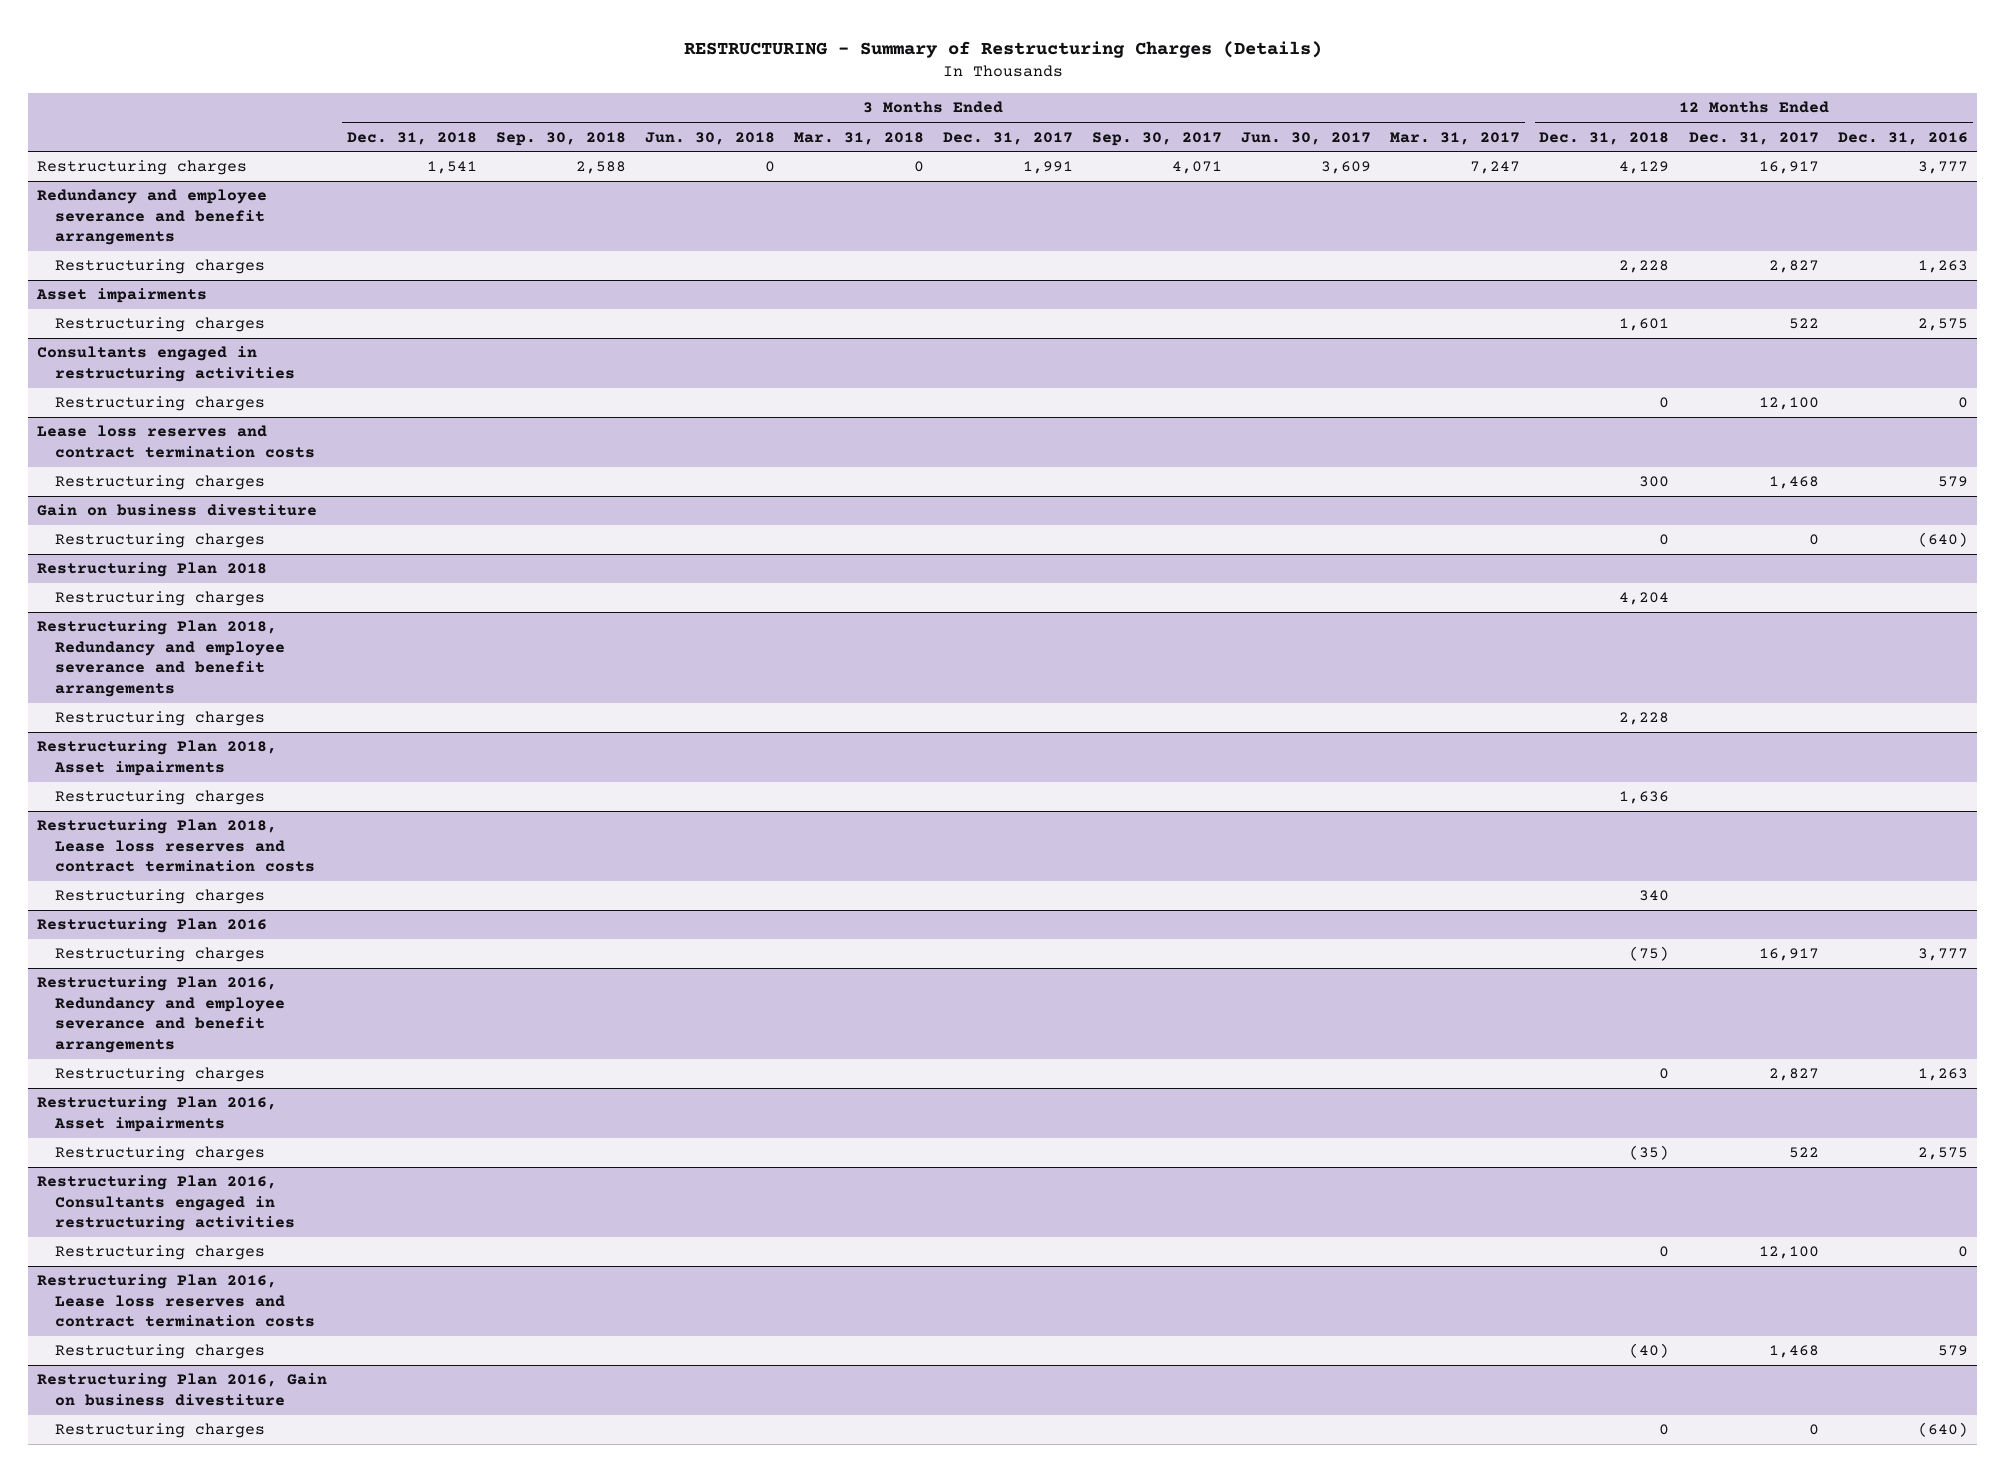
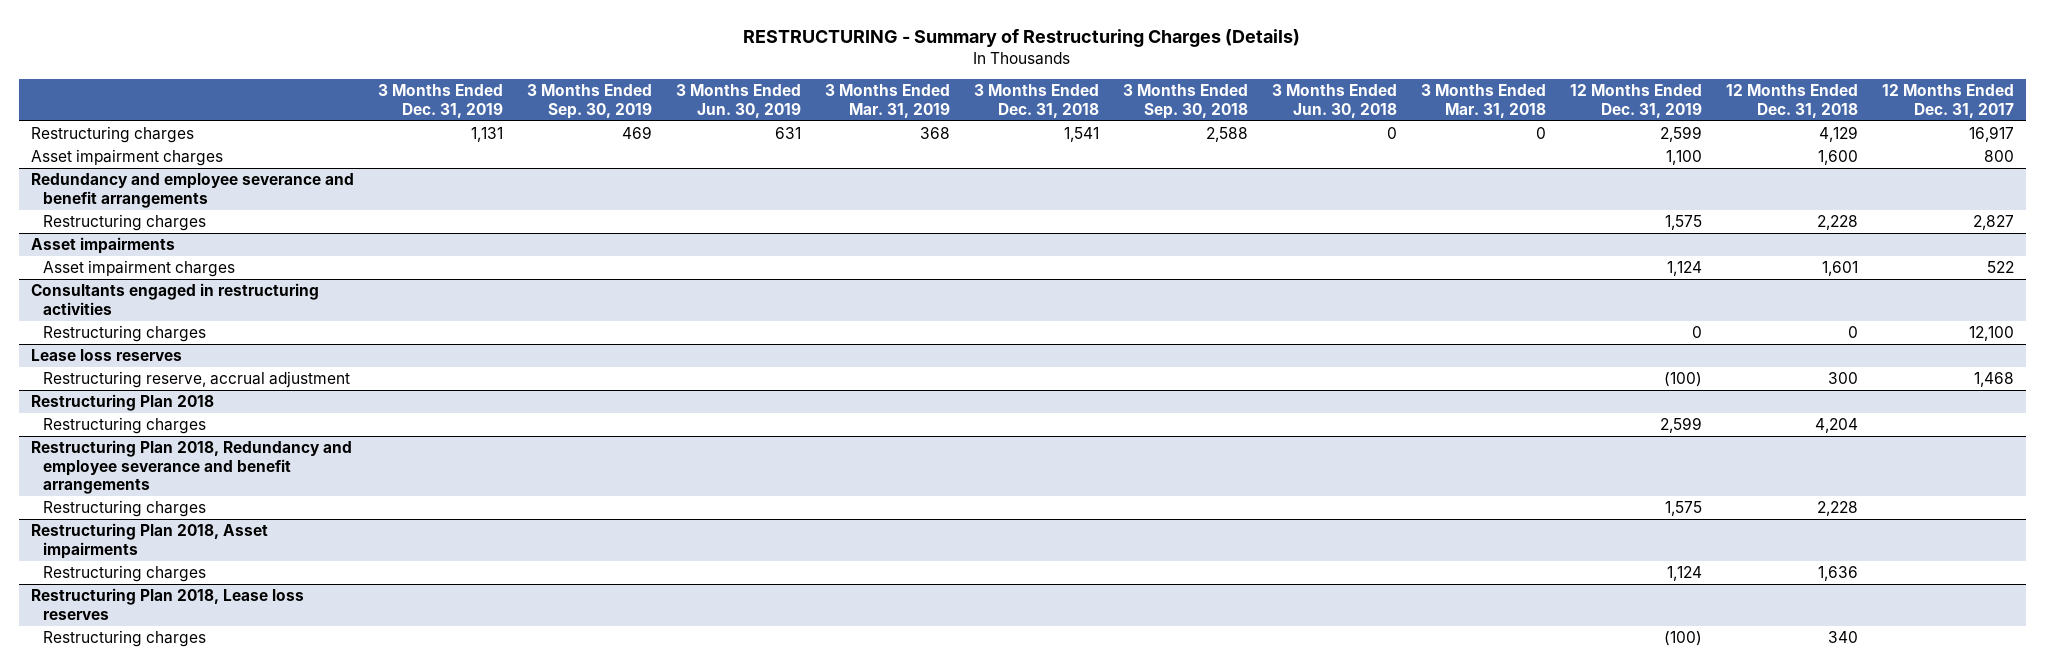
- | 3 Months Ended Dec. 31, 2018 | 3 Months Ended Sep. 30, 2018 | 3 Months Ended Jun. 30, 2018 | 3 Months Ended Mar. 31, 2018 | 3 Months Ended Dec. 31, 2017 | 3 Months Ended Sep. 30, 2017 | 3 Months Ended Jun. 30, 2017 | 3 Months Ended Mar. 31, 2017 | 12 Months Ended Dec. 31, 2018 | 12 Months Ended Dec. 31, 2017 | 12 Months Ended Dec. 31, 2016
+ | 3 Months Ended Dec. 31, 2019 | 3 Months Ended Sep. 30, 2019 | 3 Months Ended Jun. 30, 2019 | 3 Months Ended Mar. 31, 2019 | 3 Months Ended Dec. 31, 2018 | 3 Months Ended Sep. 30, 2018 | 3 Months Ended Jun. 30, 2018 | 3 Months Ended Mar. 31, 2018 | 12 Months Ended Dec. 31, 2019 | 12 Months Ended Dec. 31, 2018 | 12 Months Ended Dec. 31, 2017
+ Asset impairment charges | | | | | | | | | 1,100 | 1,600 | 800
@ Asset impairments
- Restructuring charges | | | | | | | | | 1,601 | 522 | 2,575
+ Asset impairment charges | | | | | | | | | 1,124 | 1,601 | 522
- Lease loss reserves and contract termination costs
- Restructuring charges | | | | | | | | | 300 | 1,468 | 579
- Gain on business divestiture
- Restructuring charges | | | | | | | | | 0 | 0 | (640)
+ Lease loss reserves
+ Restructuring reserve, accrual adjustment | | | | | | | | | (100) | 300 | 1,468
- Restructuring Plan 2018, Lease loss reserves and contract termination costs
+ Restructuring Plan 2018, Lease loss reserves
- Restructuring Plan 2016
- Restructuring charges | | | | | | | | | (75) | 16,917 | 3,777
- Restructuring Plan 2016, Redundancy and employee severance and benefit arrangements
- Restructuring charges | | | | | | | | | 0 | 2,827 | 1,263
- Restructuring Plan 2016, Asset impairments
- Restructuring charges | | | | | | | | | (35) | 522 | 2,575
- Restructuring Plan 2016, Consultants engaged in restructuring activities
- Restructuring charges | | | | | | | | | 0 | 12,100 | 0
- Restructuring Plan 2016, Lease loss reserves and contract termination costs
- Restructuring charges | | | | | | | | | (40) | 1,468 | 579
- Restructuring Plan 2016, Gain on business divestiture
- Restructuring charges | | | | | | | | | 0 | 0 | (640)

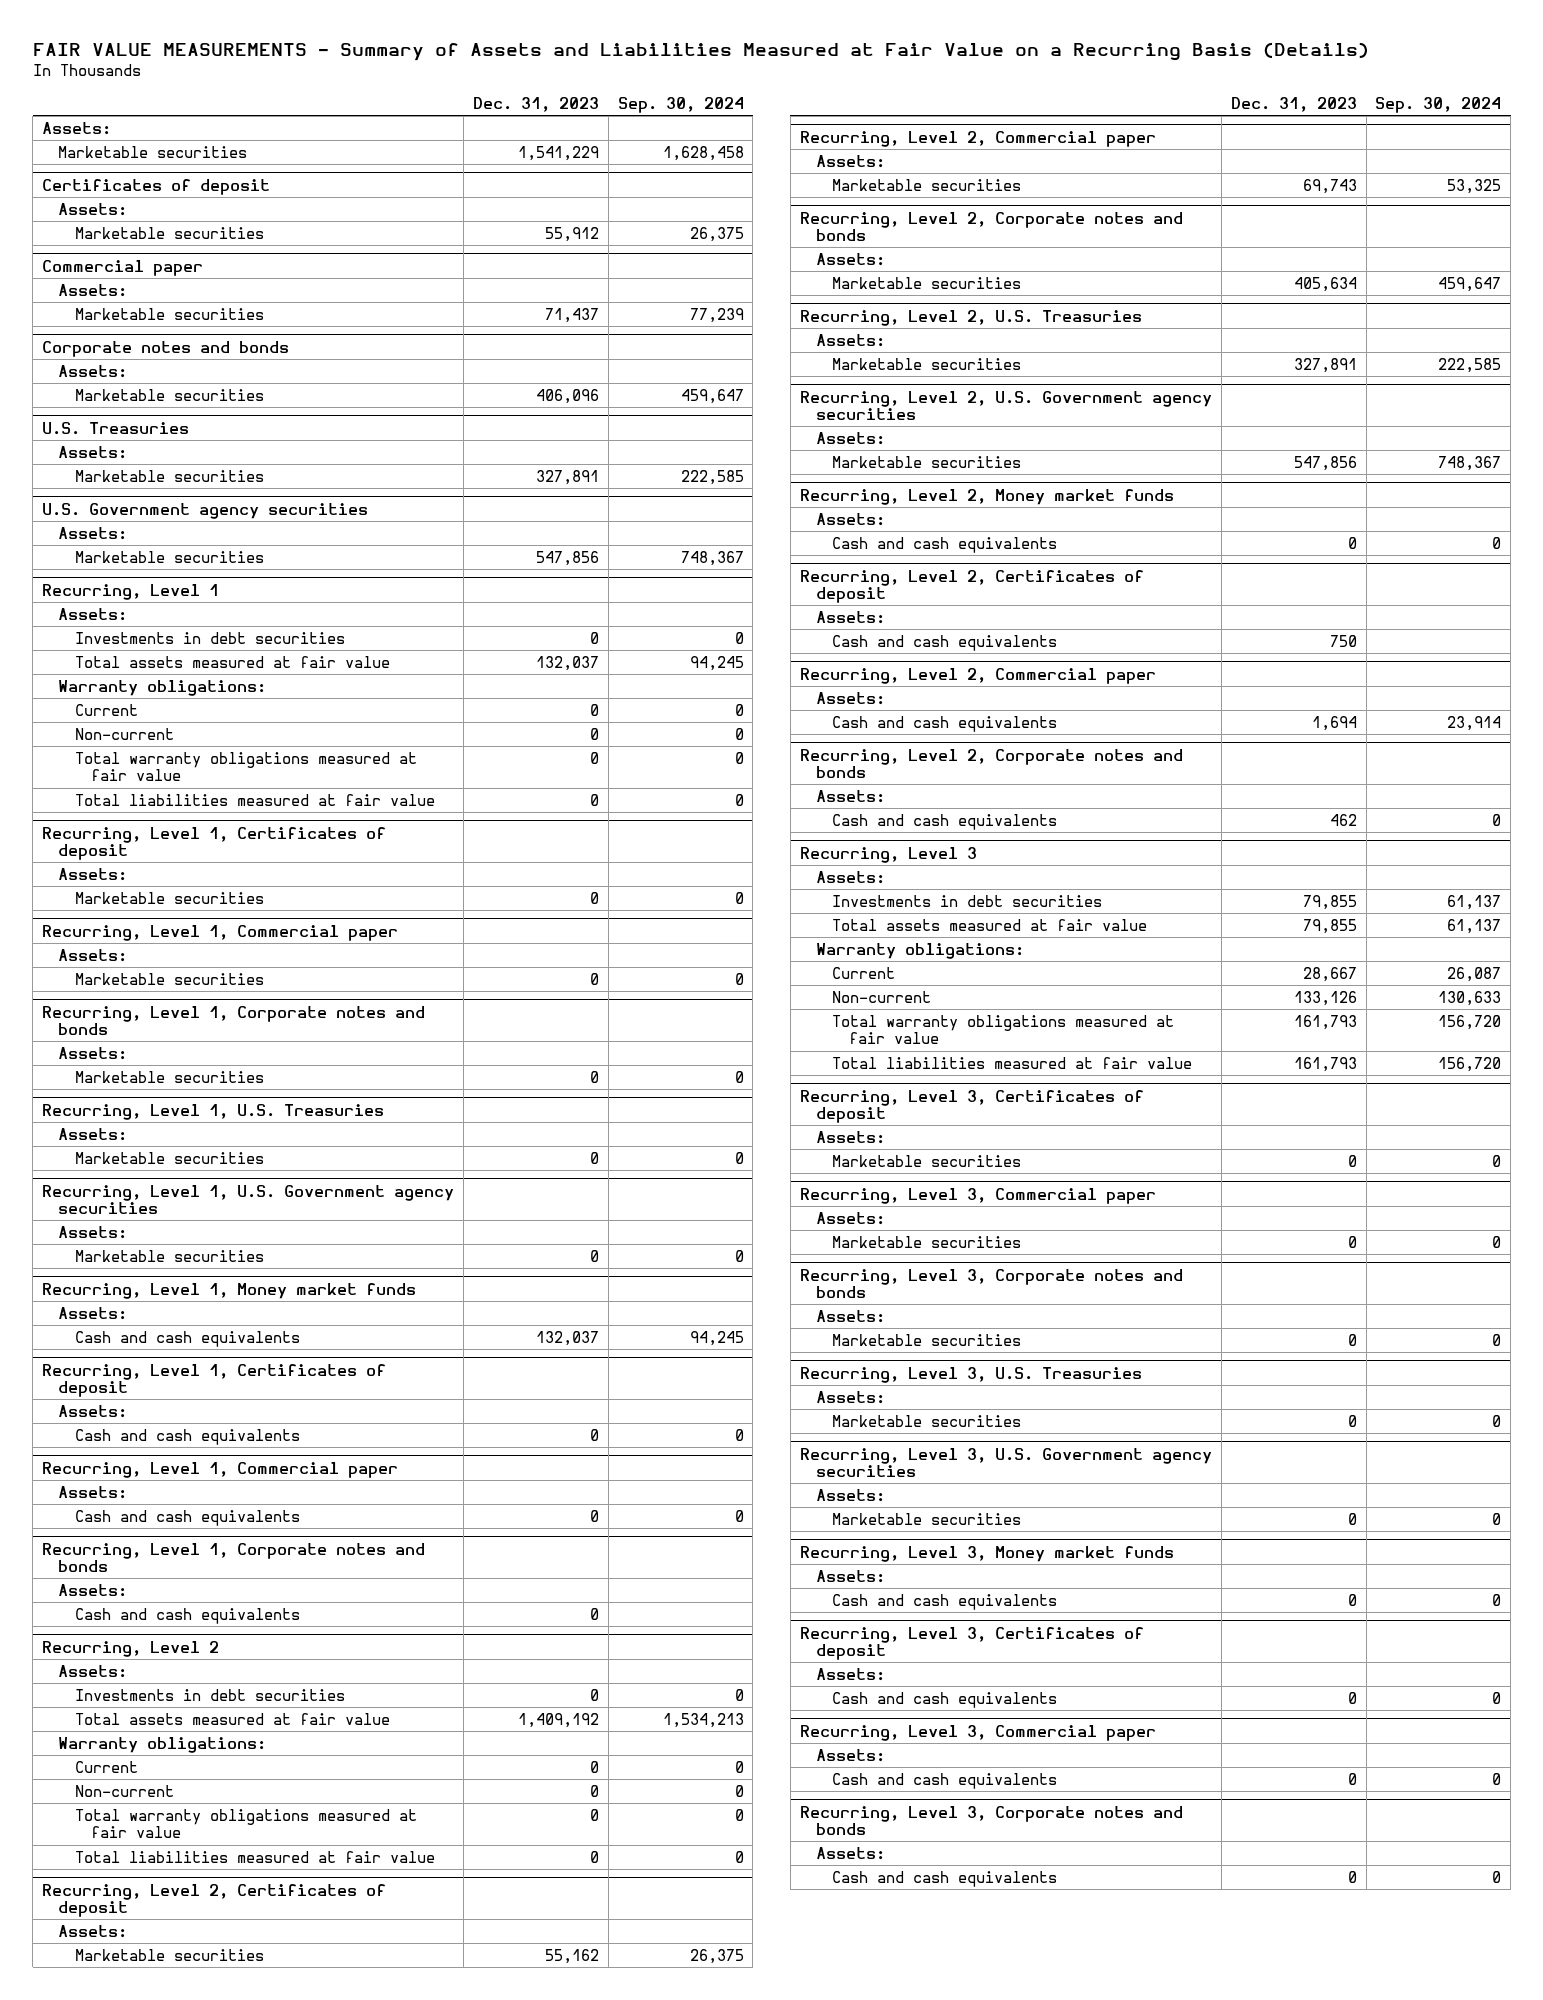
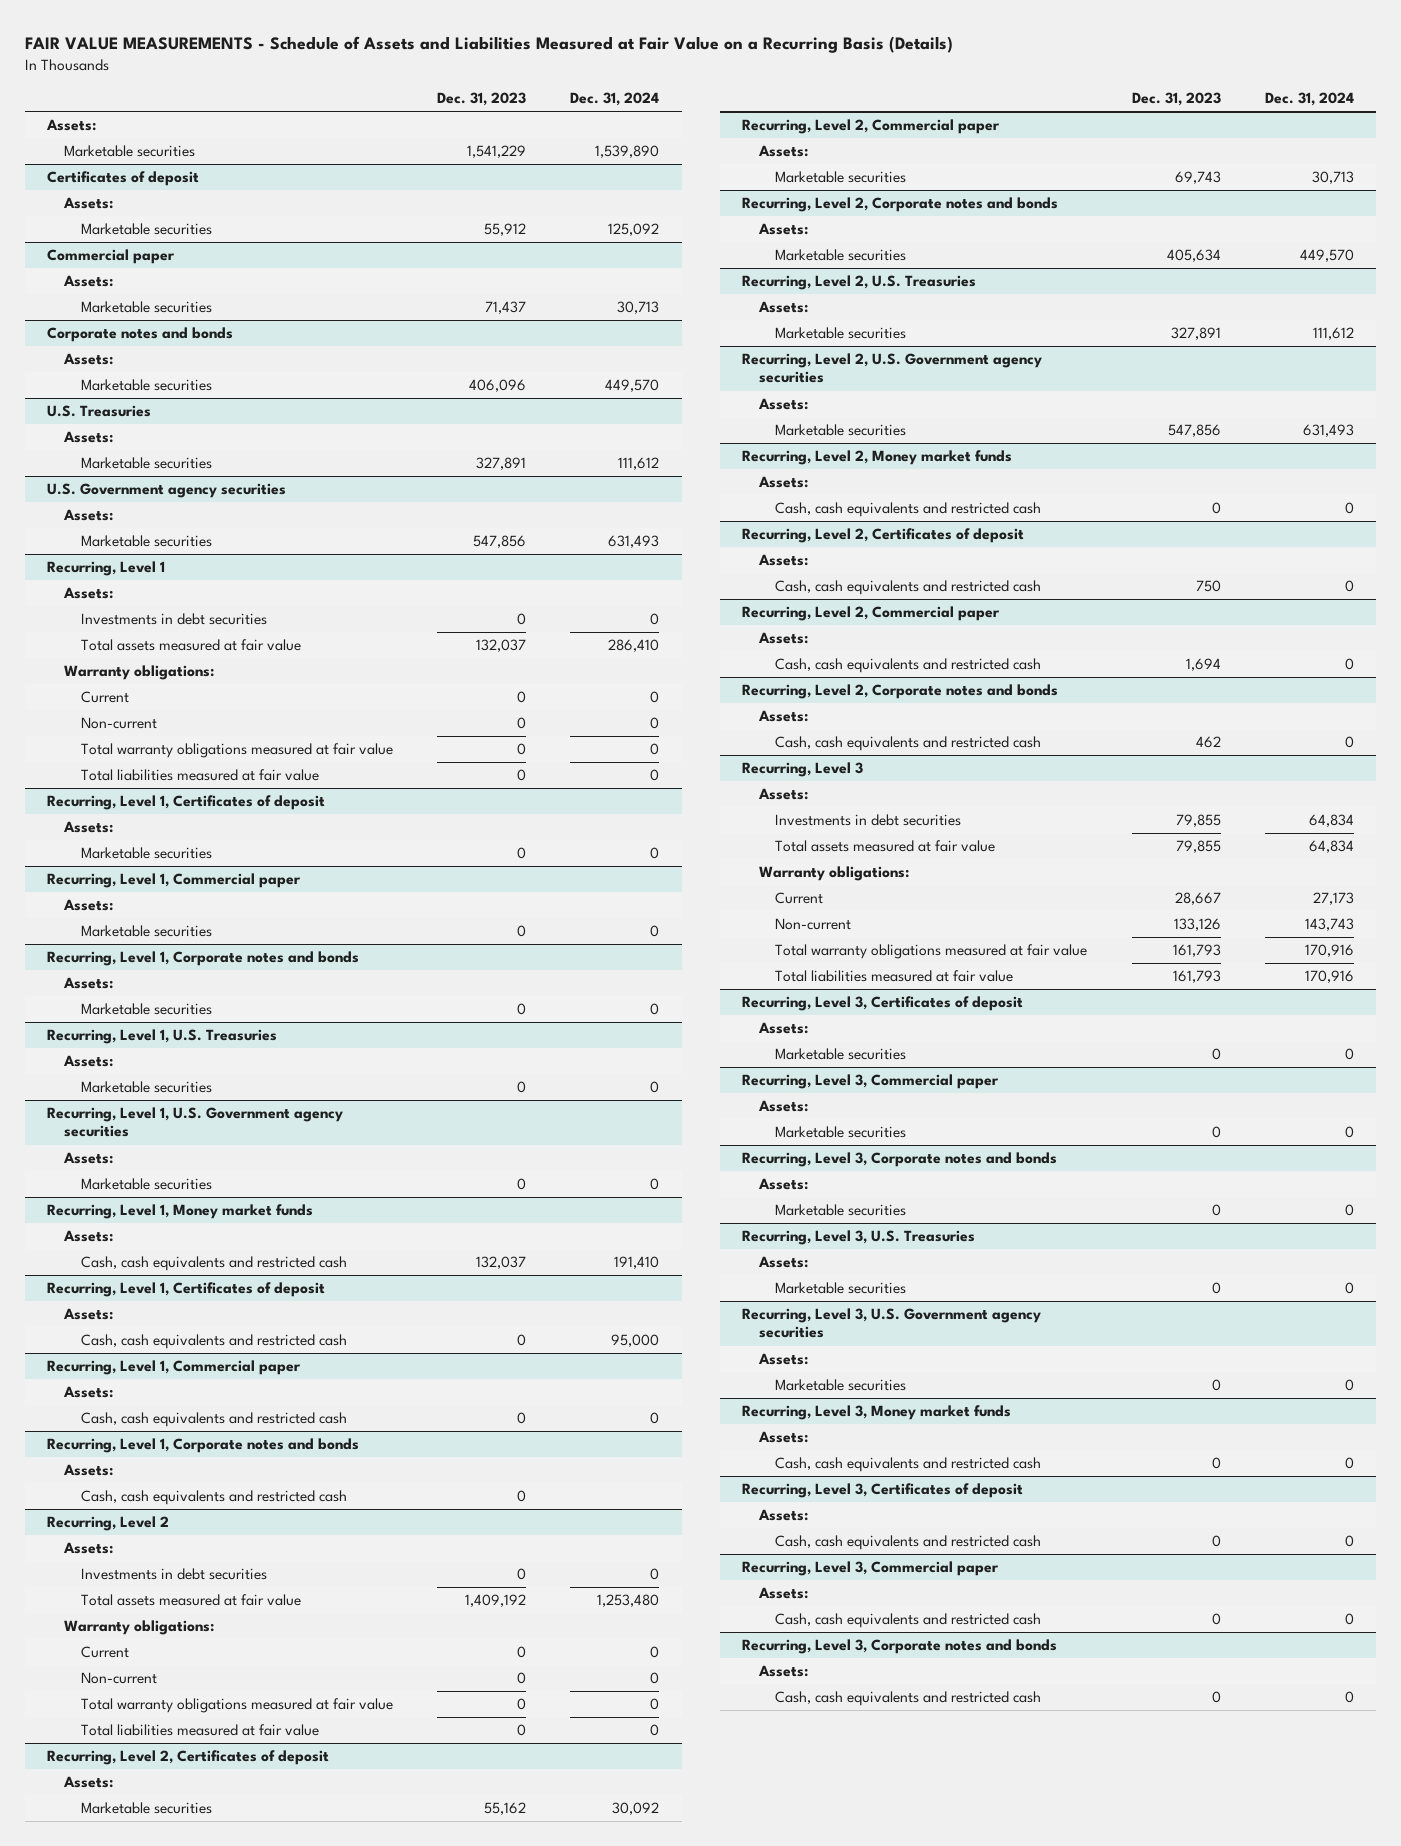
- FAIR VALUE MEASUREMENTS - Summary of Assets and Liabilities Measured at Fair Value on a Recurring Basis (Details)
+ FAIR VALUE MEASUREMENTS - Schedule of Assets and Liabilities Measured at Fair Value on a Recurring Basis (Details)
- | Dec. 31, 2023 | Sep. 30, 2024
+ | Dec. 31, 2023 | Dec. 31, 2024
@ Recurring, Level 1, Money market funds
- Cash and cash equivalents | 132,037 | 94,245
+ Cash, cash equivalents and restricted cash | 132,037 | 191,410
@ Recurring, Level 1, Certificates of deposit
- Cash and cash equivalents | 0 | 0
+ Cash, cash equivalents and restricted cash | 0 | 95,000
@ Recurring, Level 1, Commercial paper
- Cash and cash equivalents | 0 | 0
+ Cash, cash equivalents and restricted cash | 0 | 0
@ Recurring, Level 1, Corporate notes and bonds
- Cash and cash equivalents | 0 |
+ Cash, cash equivalents and restricted cash | 0 |
@ Recurring, Level 2, Money market funds
- Cash and cash equivalents | 0 | 0
+ Cash, cash equivalents and restricted cash | 0 | 0
@ Recurring, Level 2, Certificates of deposit
- Cash and cash equivalents | 750 |
+ Cash, cash equivalents and restricted cash | 750 | 0
@ Recurring, Level 2, Commercial paper
- Cash and cash equivalents | 1,694 | 23,914
+ Cash, cash equivalents and restricted cash | 1,694 | 0
@ Recurring, Level 2, Corporate notes and bonds
- Cash and cash equivalents | 462 | 0
+ Cash, cash equivalents and restricted cash | 462 | 0
@ Recurring, Level 3, Money market funds
- Cash and cash equivalents | 0 | 0
+ Cash, cash equivalents and restricted cash | 0 | 0
@ Recurring, Level 3, Certificates of deposit
- Cash and cash equivalents | 0 | 0
+ Cash, cash equivalents and restricted cash | 0 | 0
@ Recurring, Level 3, Commercial paper
- Cash and cash equivalents | 0 | 0
+ Cash, cash equivalents and restricted cash | 0 | 0
@ Recurring, Level 3, Corporate notes and bonds
- Cash and cash equivalents | 0 | 0
+ Cash, cash equivalents and restricted cash | 0 | 0

